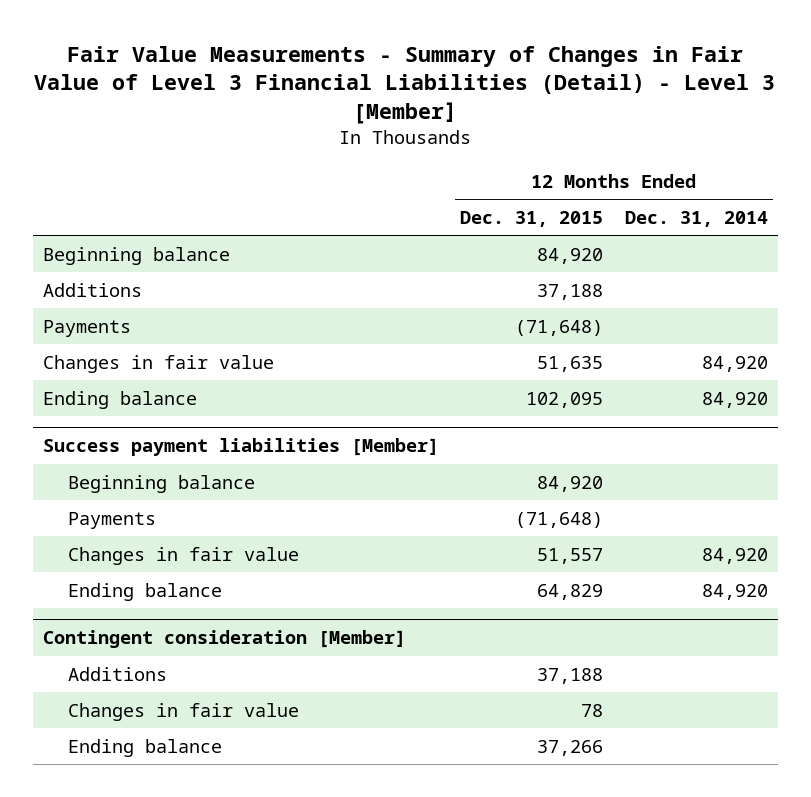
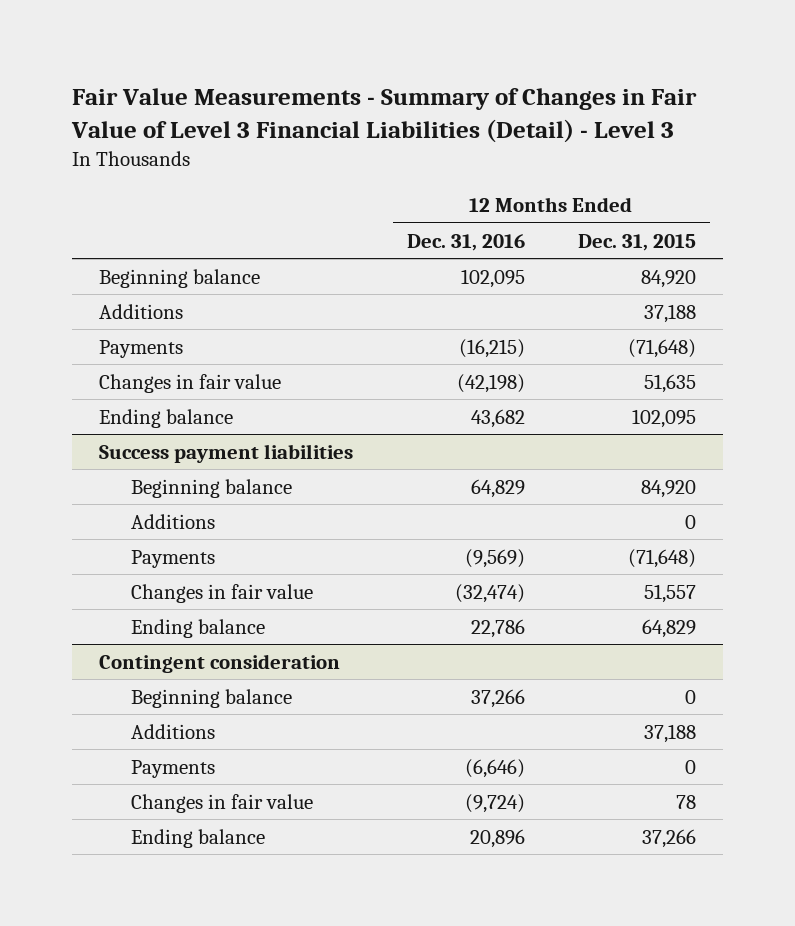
- Fair Value Measurements - Summary of Changes in Fair Value of Level 3 Financial Liabilities (Detail) - Level 3 [Member]
+ Fair Value Measurements - Summary of Changes in Fair Value of Level 3 Financial Liabilities (Detail) - Level 3
- | 12 Months Ended Dec. 31, 2015 | 12 Months Ended Dec. 31, 2014
+ | 12 Months Ended Dec. 31, 2016 | 12 Months Ended Dec. 31, 2015
- Success payment liabilities [Member]
+ Success payment liabilities
+ Additions | | 0
- Contingent consideration [Member]
+ Contingent consideration
+ Beginning balance | 37,266 | 0
+ Payments | (6,646) | 0

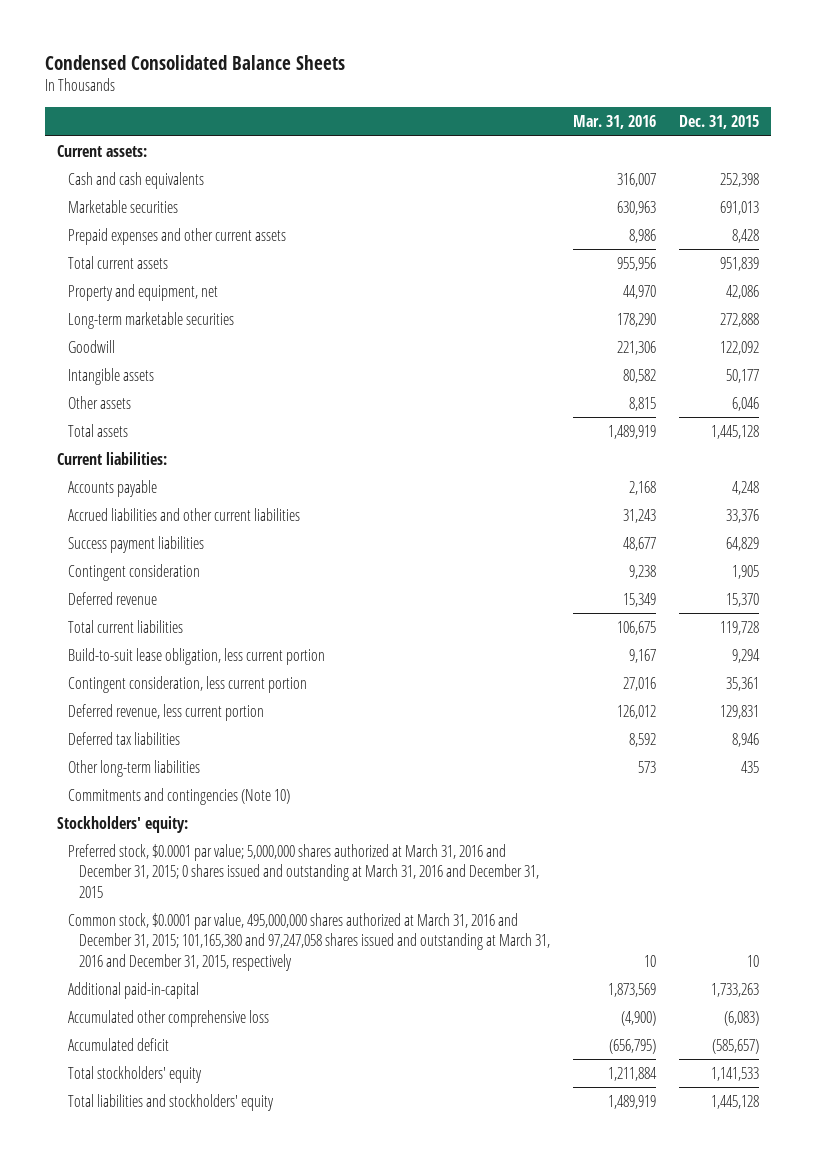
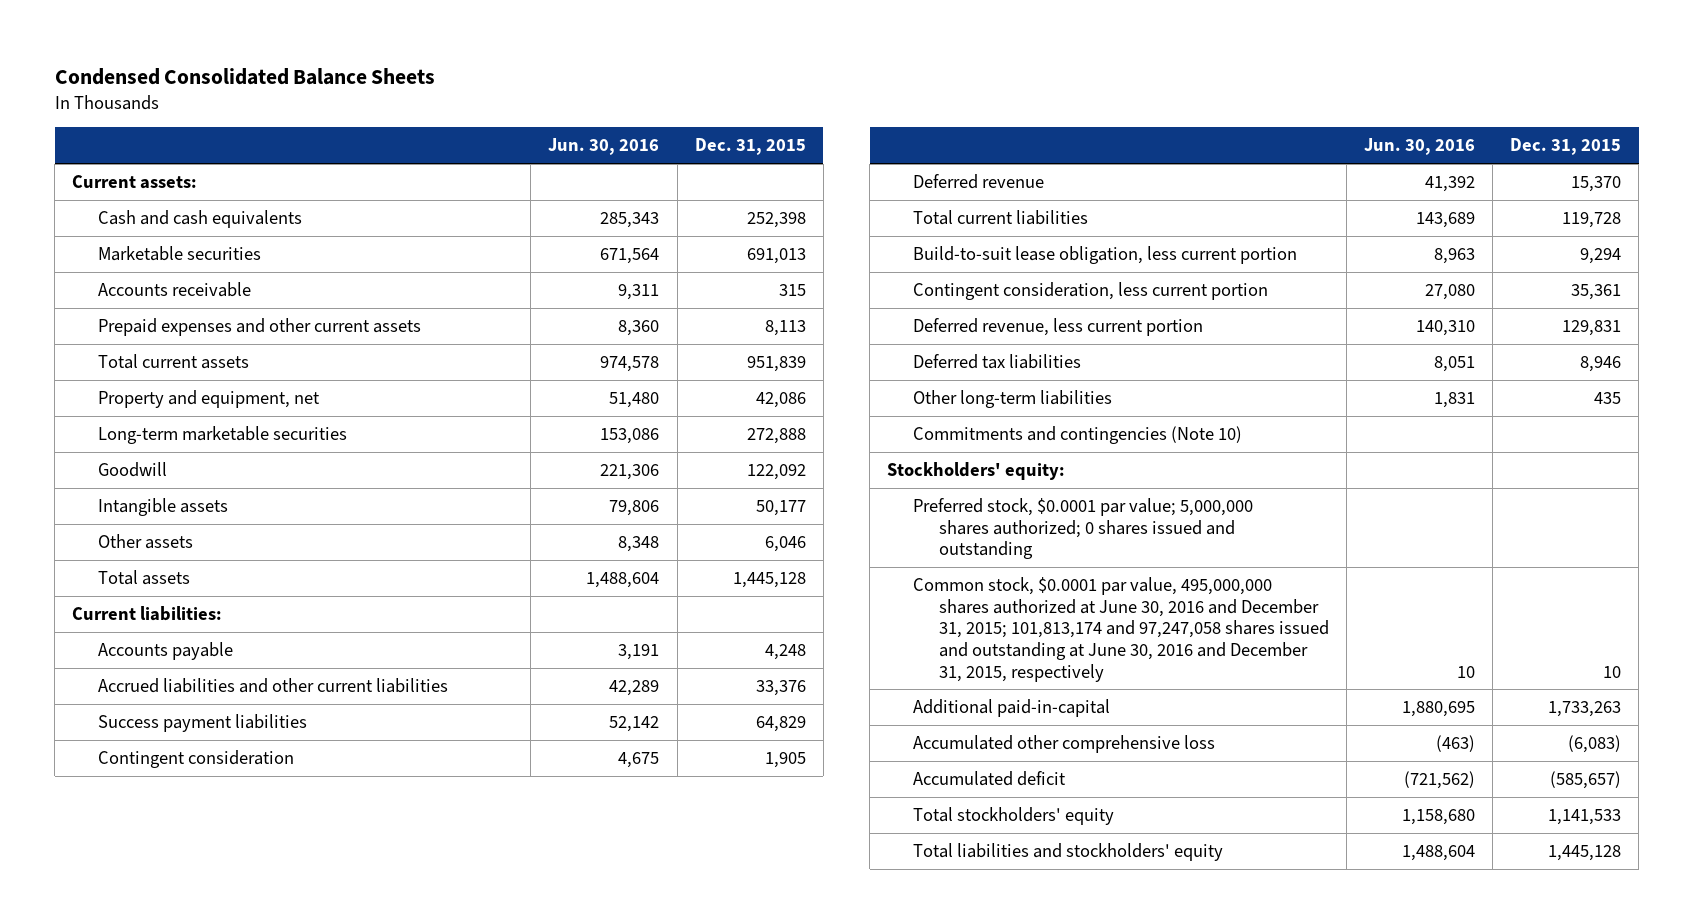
- | Mar. 31, 2016 | Dec. 31, 2015
+ | Jun. 30, 2016 | Dec. 31, 2015
- Prepaid expenses and other current assets | 8,986 | 8,428
+ Accounts receivable | 9,311 | 315
+ Prepaid expenses and other current assets | 8,360 | 8,113
- Preferred stock, $0.0001 par value; 5,000,000 shares authorized at March 31, 2016 and December 31, 2015; 0 shares issued and outstanding at March 31, 2016 and December 31, 2015
- Common stock, $0.0001 par value, 495,000,000 shares authorized at March 31, 2016 and December 31, 2015; 101,165,380 and 97,247,058 shares issued and outstanding at March 31, 2016 and December 31, 2015, respectively | 10 | 10
+ Preferred stock, $0.0001 par value; 5,000,000 shares authorized; 0 shares issued and outstanding
+ Common stock, $0.0001 par value, 495,000,000 shares authorized at June 30, 2016 and December 31, 2015; 101,813,174 and 97,247,058 shares issued and outstanding at June 30, 2016 and December 31, 2015, respectively | 10 | 10

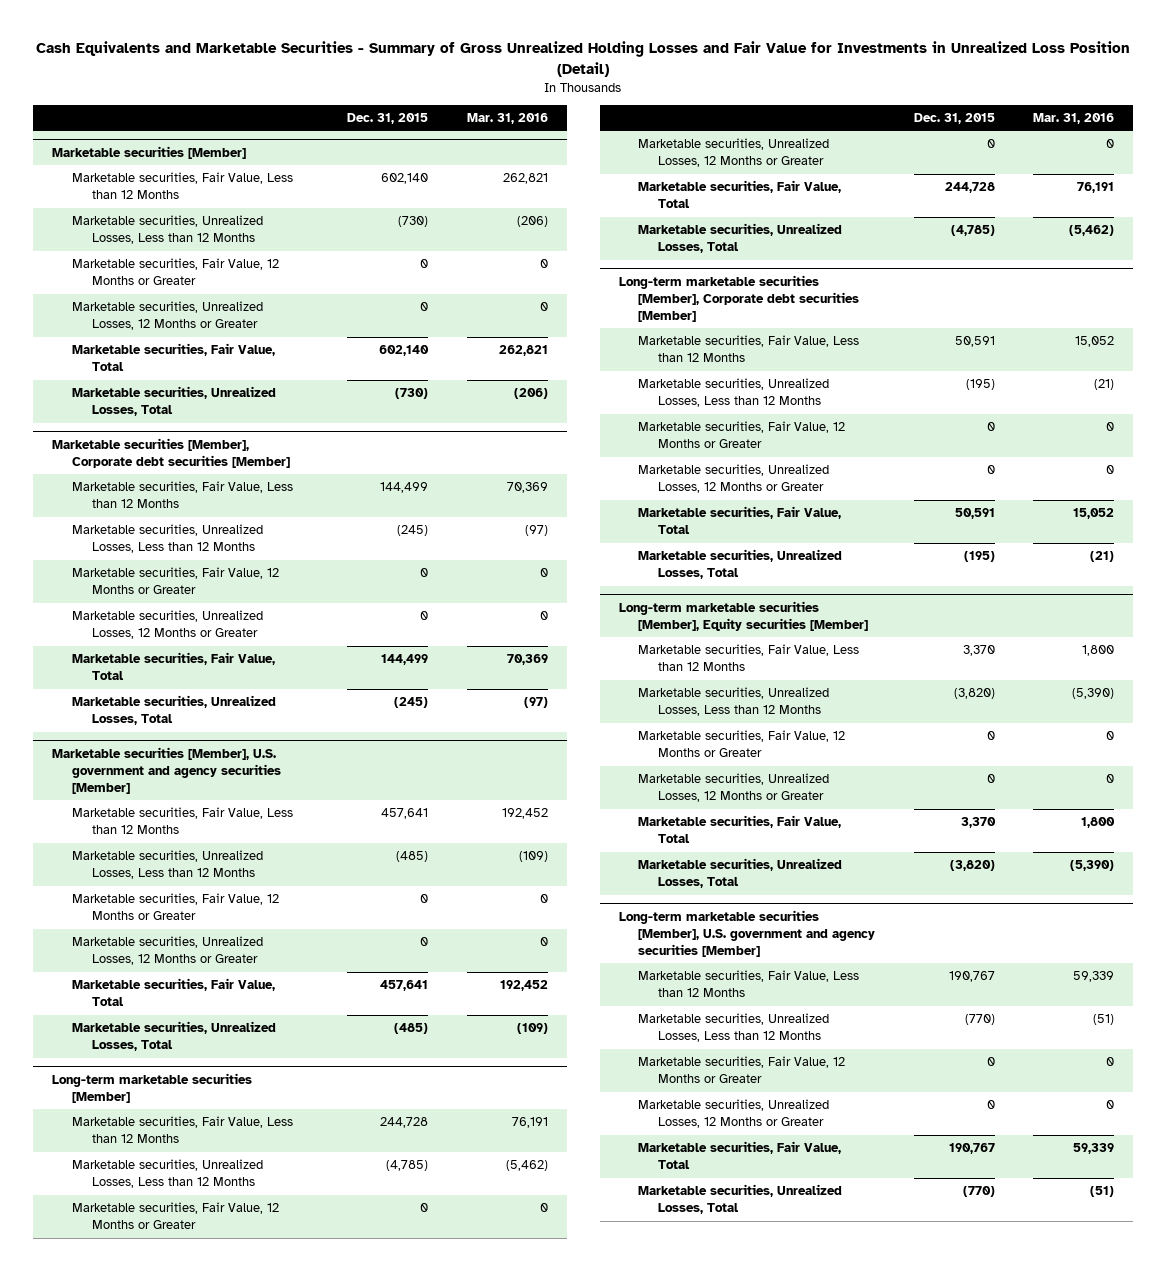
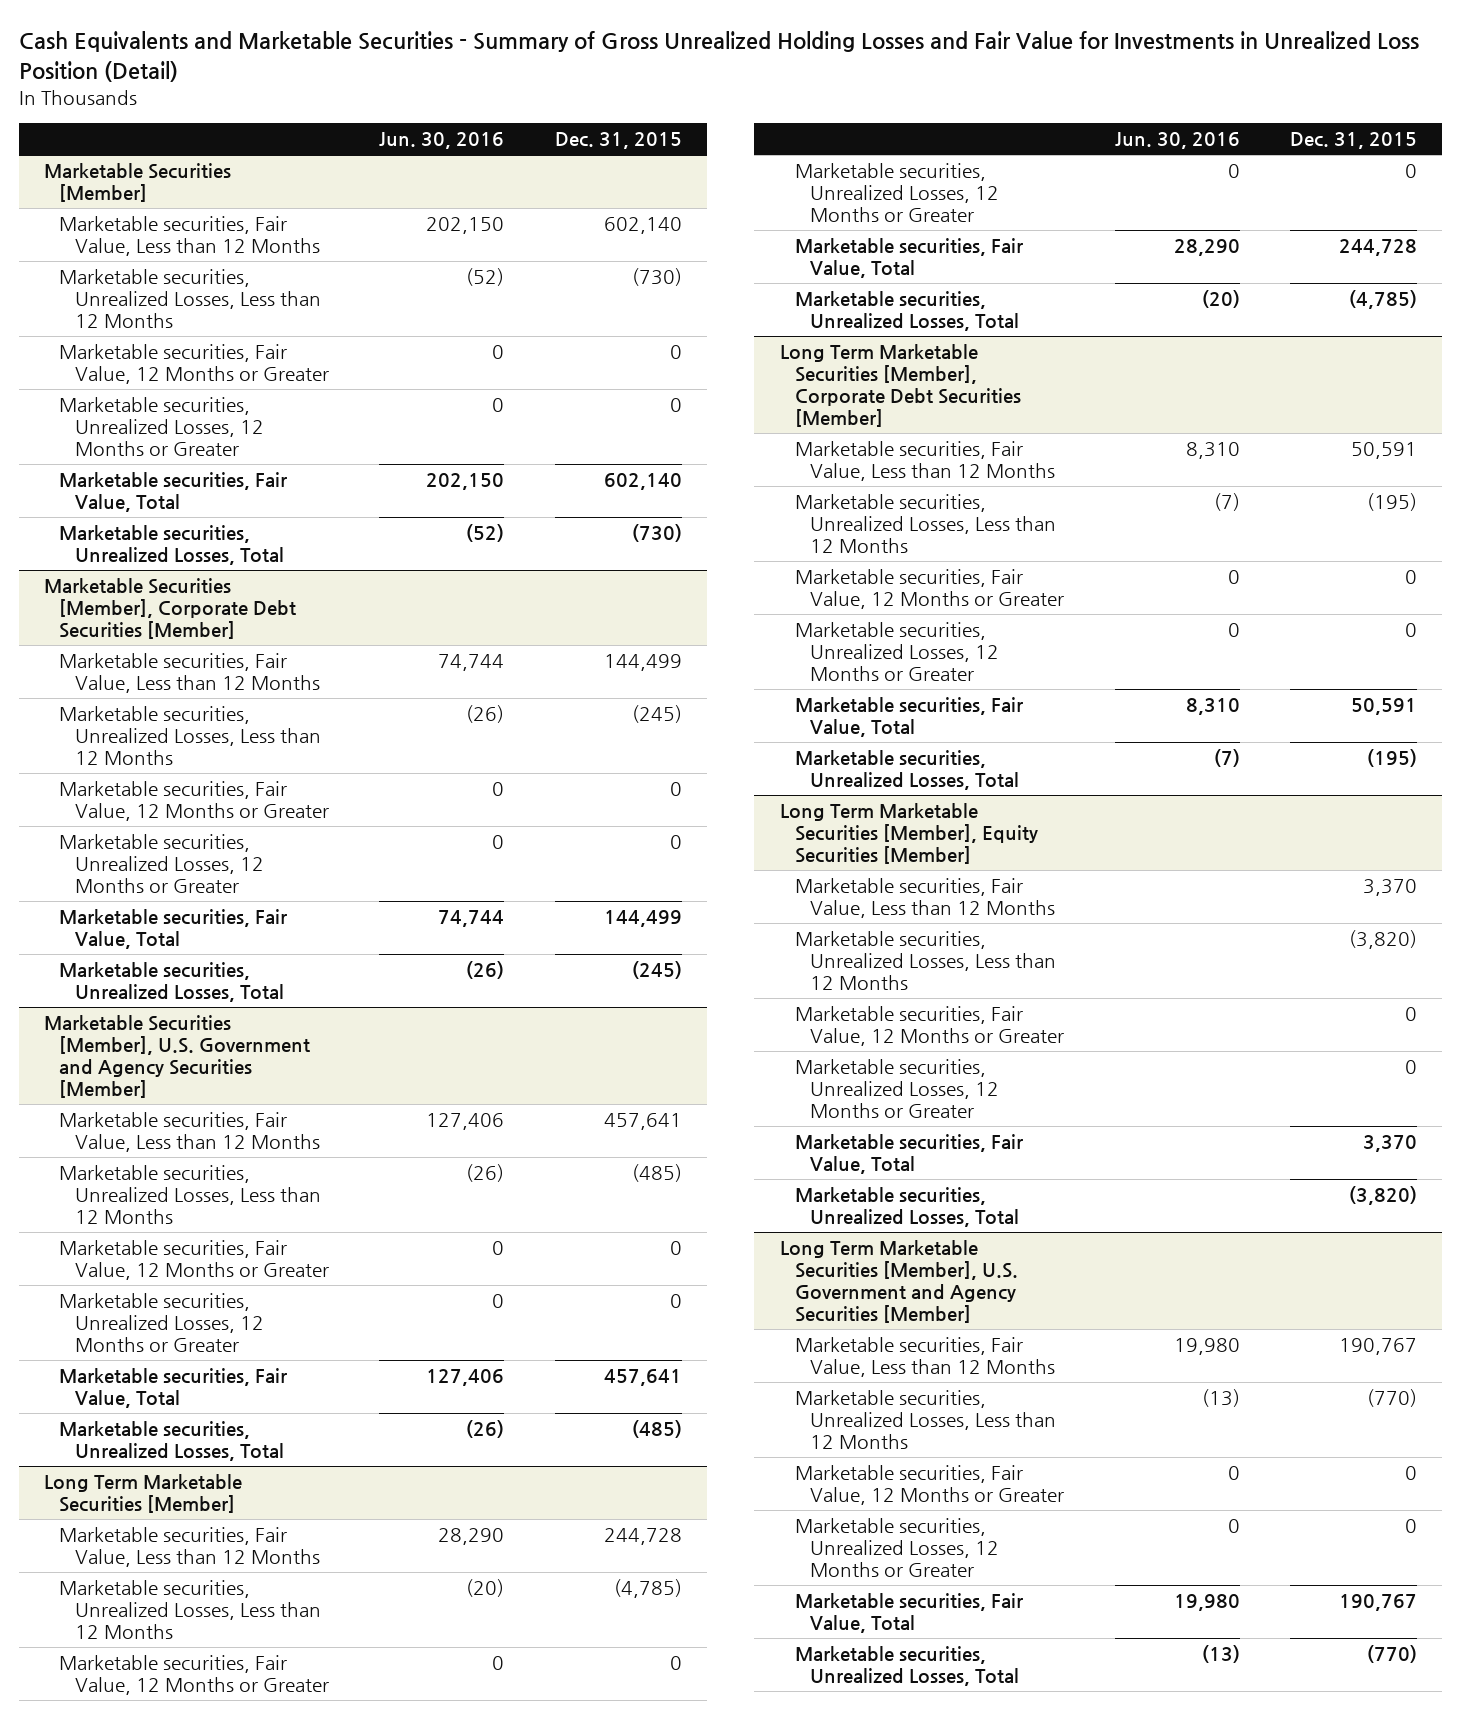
- | Dec. 31, 2015 | Mar. 31, 2016
+ | Jun. 30, 2016 | Dec. 31, 2015
- Marketable securities [Member]
+ Marketable Securities [Member]
- Marketable securities [Member], Corporate debt securities [Member]
+ Marketable Securities [Member], Corporate Debt Securities [Member]
- Marketable securities [Member], U.S. government and agency securities [Member]
+ Marketable Securities [Member], U.S. Government and Agency Securities [Member]
- Long-term marketable securities [Member]
+ Long Term Marketable Securities [Member]
- Long-term marketable securities [Member], Corporate debt securities [Member]
+ Long Term Marketable Securities [Member], Corporate Debt Securities [Member]
- Long-term marketable securities [Member], Equity securities [Member]
+ Long Term Marketable Securities [Member], Equity Securities [Member]
- Long-term marketable securities [Member], U.S. government and agency securities [Member]
+ Long Term Marketable Securities [Member], U.S. Government and Agency Securities [Member]

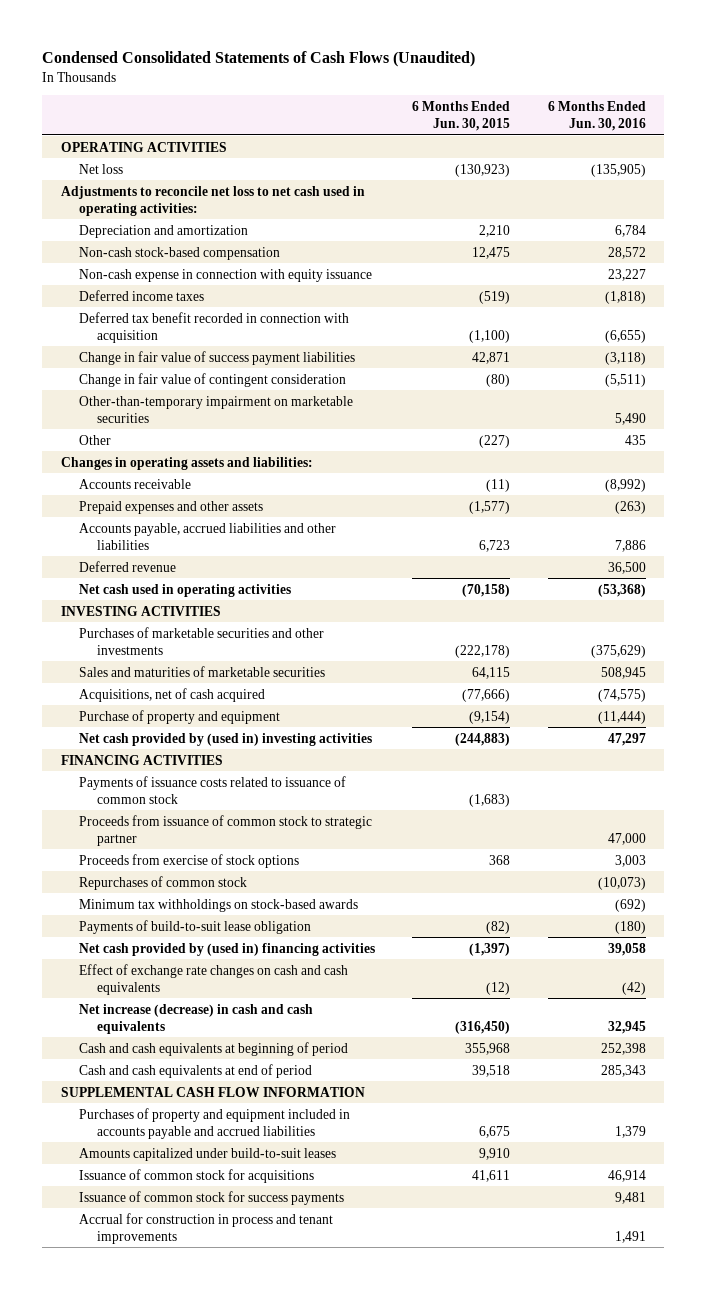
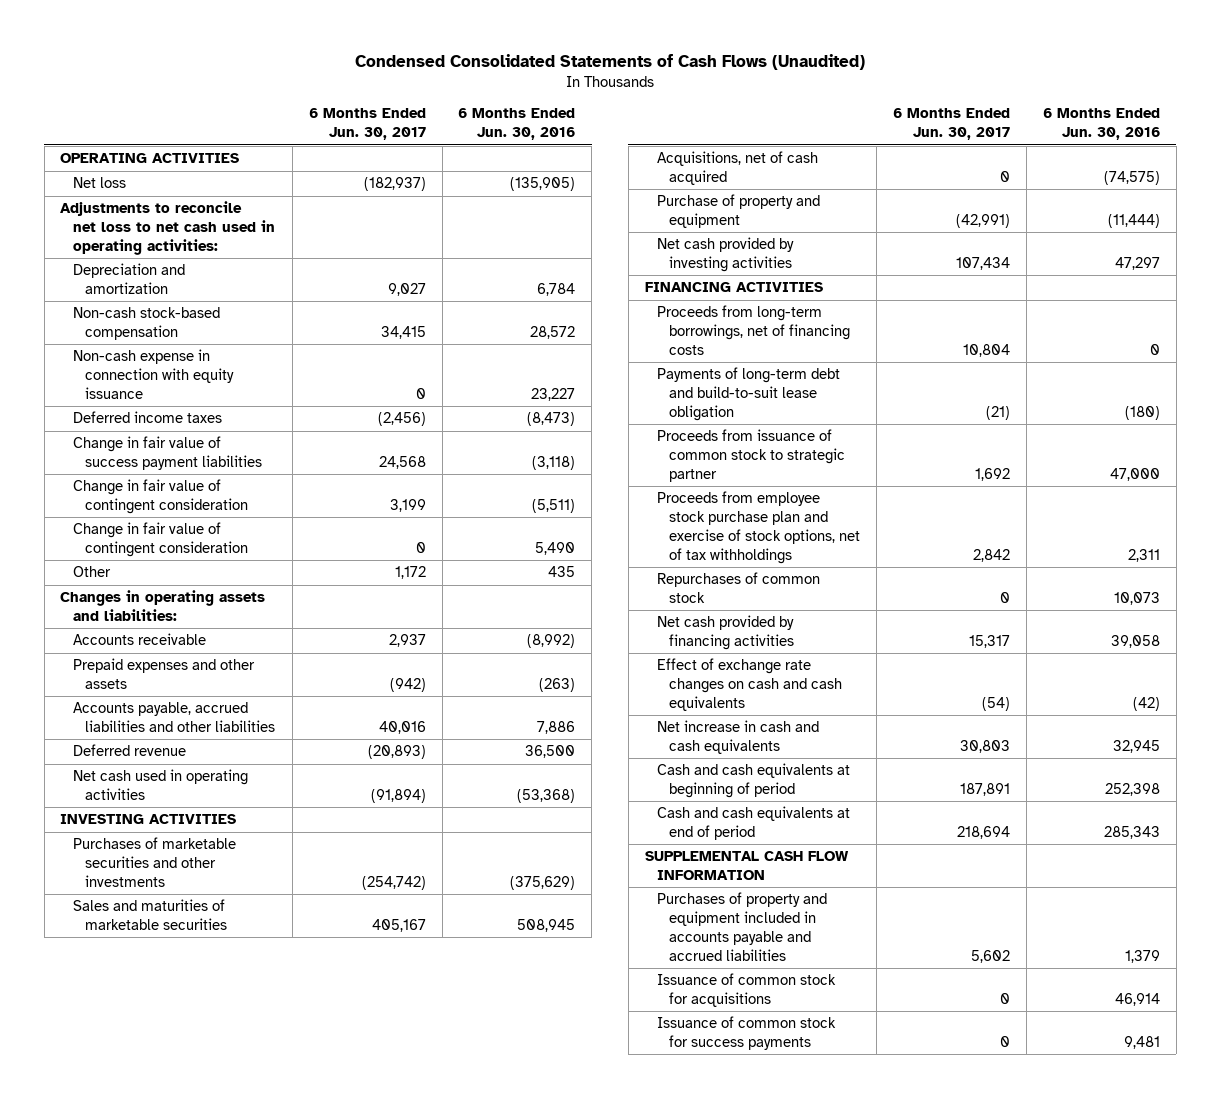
- | 6 Months Ended Jun. 30, 2015 | 6 Months Ended Jun. 30, 2016
+ | 6 Months Ended Jun. 30, 2017 | 6 Months Ended Jun. 30, 2016
- Deferred income taxes | (519) | (1,818)
- Deferred tax benefit recorded in connection with acquisition | (1,100) | (6,655)
+ Deferred income taxes | (2,456) | (8,473)
- Other-than-temporary impairment on marketable securities | | 5,490
+ Change in fair value of contingent consideration | 0 | 5,490
- Net cash provided by (used in) investing activities | (244,883) | 47,297
+ Net cash provided by investing activities | 107,434 | 47,297
- Payments of issuance costs related to issuance of common stock | (1,683) |
+ Proceeds from long-term borrowings, net of financing costs | 10,804 | 0
+ Payments of long-term debt and build-to-suit lease obligation | (21) | (180)
- Proceeds from exercise of stock options | 368 | 3,003
- Repurchases of common stock | | (10,073)
- Minimum tax withholdings on stock-based awards | | (692)
- Payments of build-to-suit lease obligation | (82) | (180)
- Net cash provided by (used in) financing activities | (1,397) | 39,058
+ Proceeds from employee stock purchase plan and exercise of stock options, net of tax withholdings | 2,842 | 2,311
+ Repurchases of common stock | 0 | 10,073
+ Net cash provided by financing activities | 15,317 | 39,058
- Net increase (decrease) in cash and cash equivalents | (316,450) | 32,945
+ Net increase in cash and cash equivalents | 30,803 | 32,945
- Amounts capitalized under build-to-suit leases | 9,910 |
- Accrual for construction in process and tenant improvements | | 1,491

